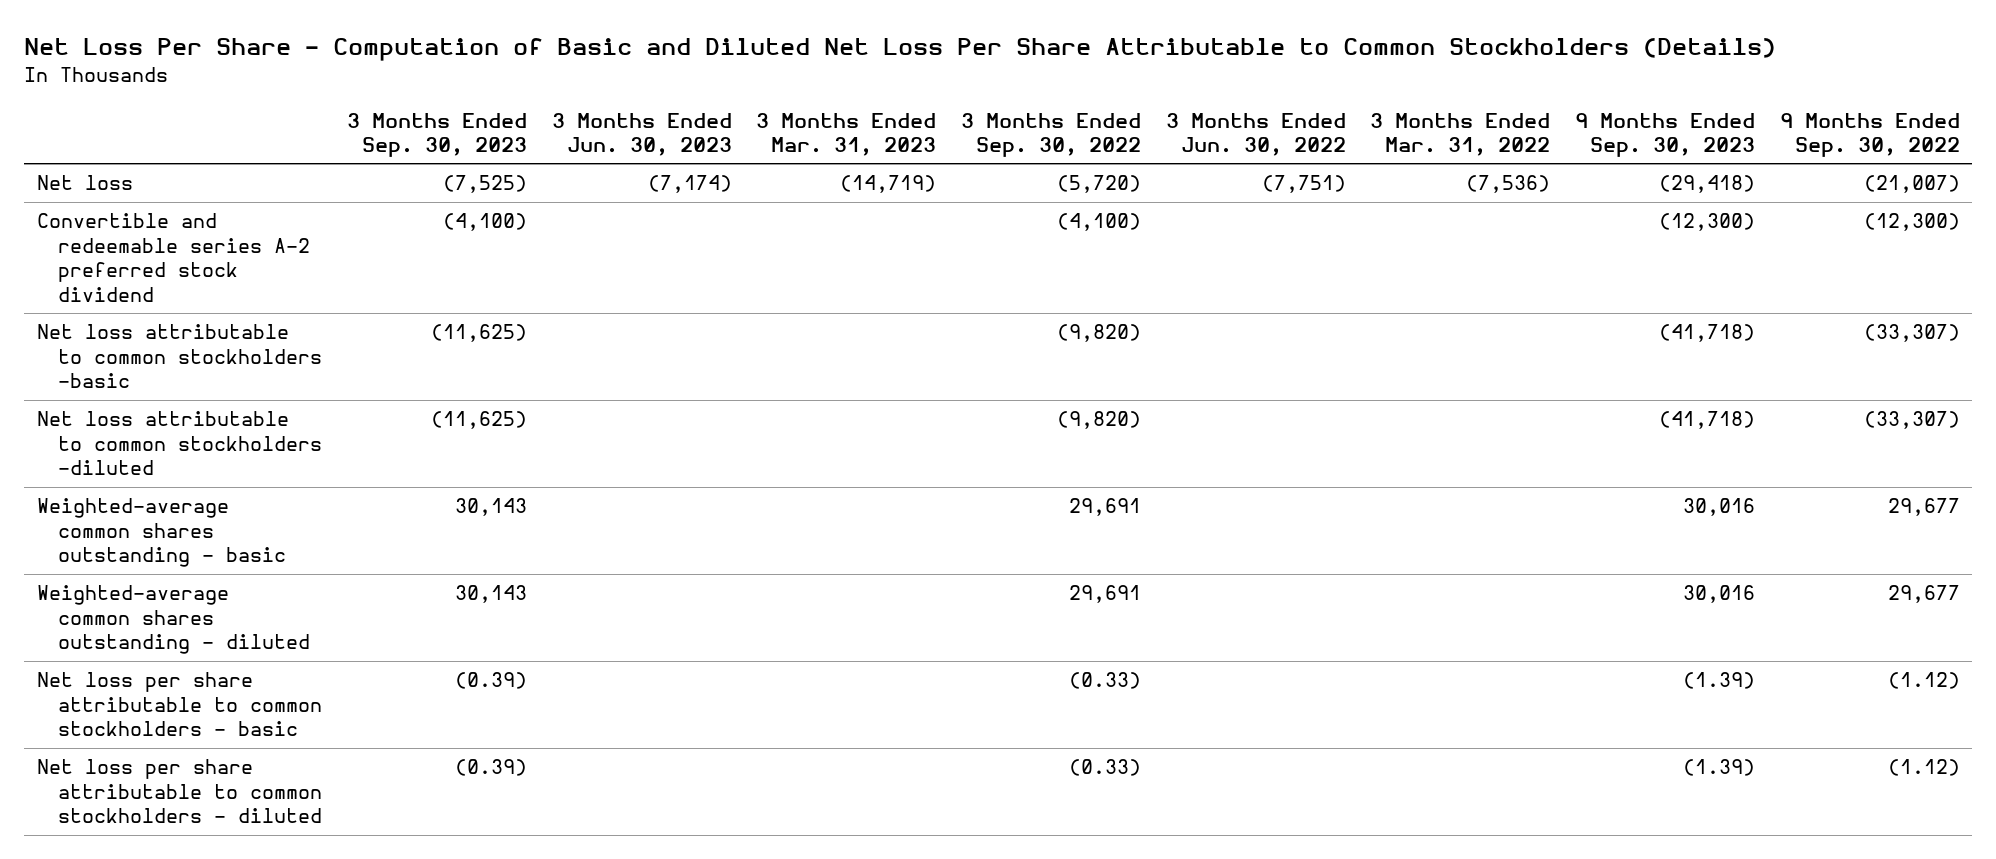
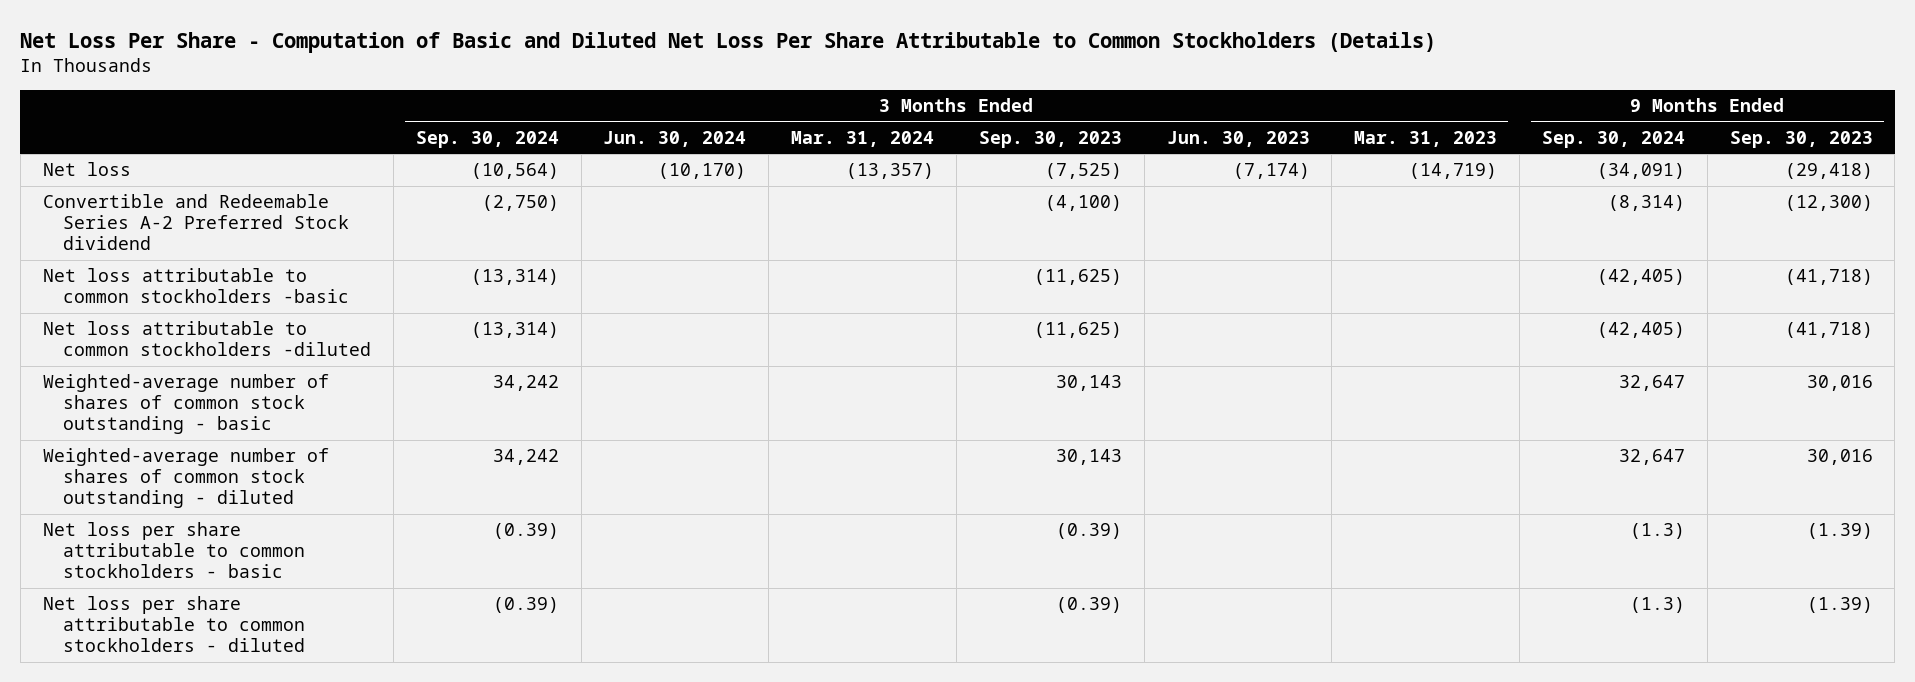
- | 3 Months Ended Sep. 30, 2023 | 3 Months Ended Jun. 30, 2023 | 3 Months Ended Mar. 31, 2023 | 3 Months Ended Sep. 30, 2022 | 3 Months Ended Jun. 30, 2022 | 3 Months Ended Mar. 31, 2022 | 9 Months Ended Sep. 30, 2023 | 9 Months Ended Sep. 30, 2022
+ | 3 Months Ended Sep. 30, 2024 | 3 Months Ended Jun. 30, 2024 | 3 Months Ended Mar. 31, 2024 | 3 Months Ended Sep. 30, 2023 | 3 Months Ended Jun. 30, 2023 | 3 Months Ended Mar. 31, 2023 | 9 Months Ended Sep. 30, 2024 | 9 Months Ended Sep. 30, 2023
- Convertible and redeemable series A-2 preferred stock dividend | (4,100) | | | (4,100) | | | (12,300) | (12,300)
+ Convertible and Redeemable Series A-2 Preferred Stock dividend | (2,750) | | | (4,100) | | | (8,314) | (12,300)
- Weighted-average common shares outstanding - basic | 30,143 | | | 29,691 | | | 30,016 | 29,677
- Weighted-average common shares outstanding - diluted | 30,143 | | | 29,691 | | | 30,016 | 29,677
+ Weighted-average number of shares of common stock outstanding - basic | 34,242 | | | 30,143 | | | 32,647 | 30,016
+ Weighted-average number of shares of common stock outstanding - diluted | 34,242 | | | 30,143 | | | 32,647 | 30,016

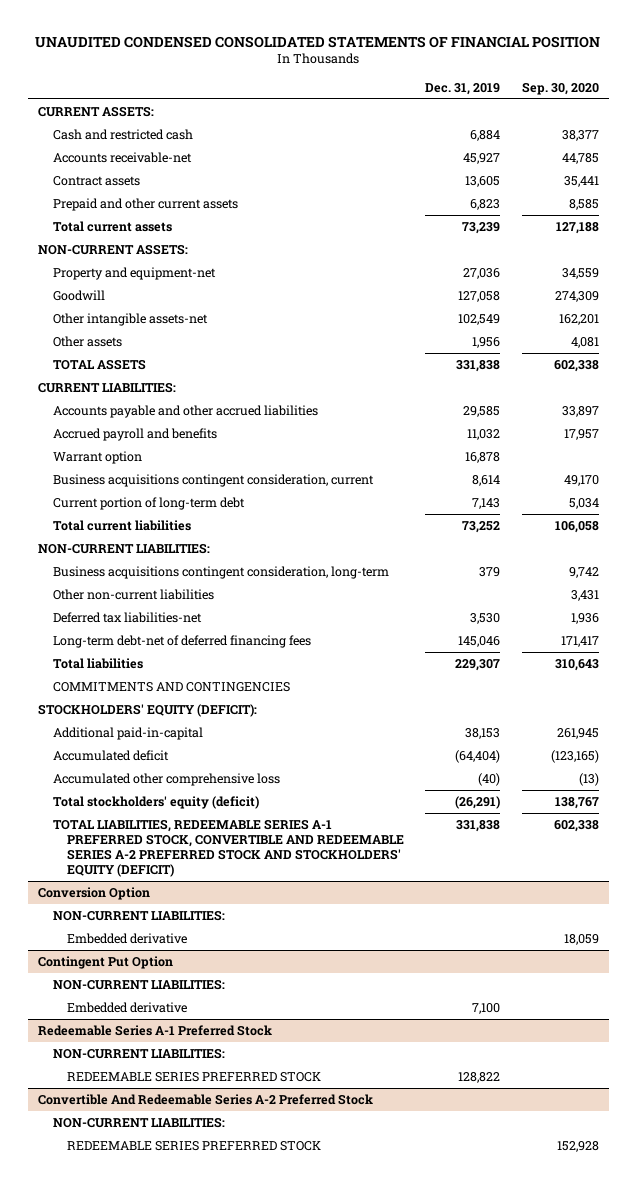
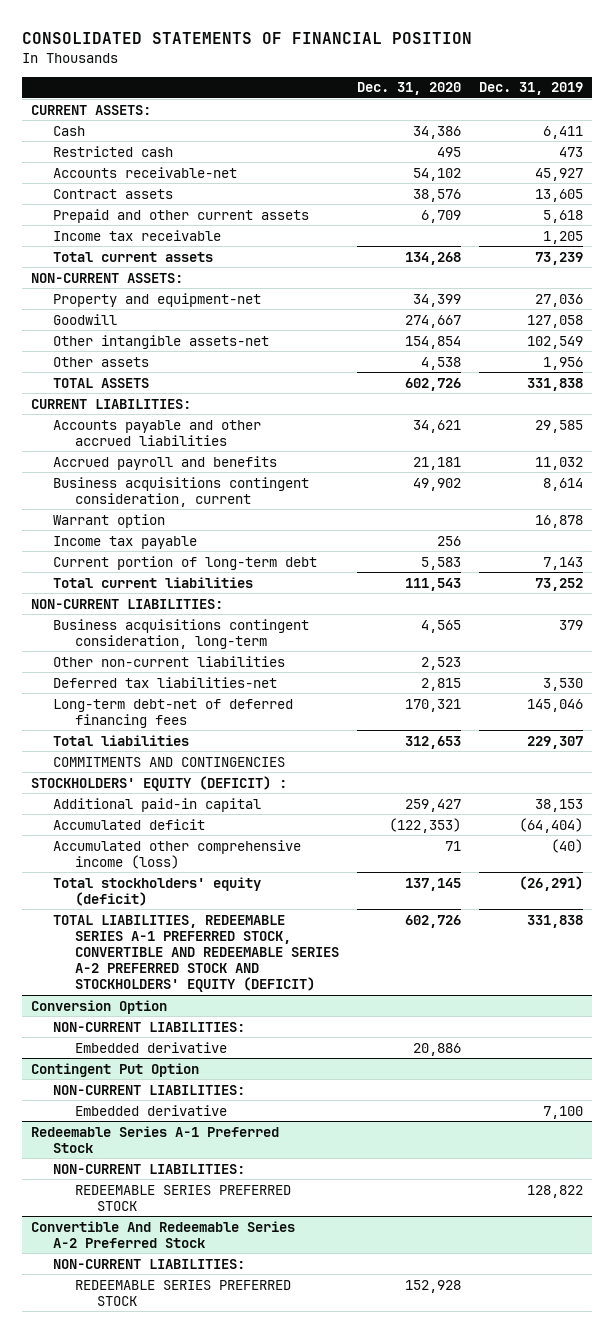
- UNAUDITED CONDENSED CONSOLIDATED STATEMENTS OF FINANCIAL POSITION
+ CONSOLIDATED STATEMENTS OF FINANCIAL POSITION
- | Dec. 31, 2019 | Sep. 30, 2020
+ | Dec. 31, 2020 | Dec. 31, 2019
- Cash and restricted cash | 6,884 | 38,377
+ Cash | 34,386 | 6,411
+ Restricted cash | 495 | 473
- Prepaid and other current assets | 6,823 | 8,585
+ Prepaid and other current assets | 6,709 | 5,618
+ Income tax receivable | | 1,205
moved down: Warrant option | | 16,878
+ Income tax payable | 256 |
- STOCKHOLDERS' EQUITY (DEFICIT):
- Additional paid-in-capital | 38,153 | 261,945
+ STOCKHOLDERS' EQUITY (DEFICIT) :
+ Additional paid-in capital | 259,427 | 38,153
- Accumulated other comprehensive loss | (40) | (13)
+ Accumulated other comprehensive income (loss) | 71 | (40)

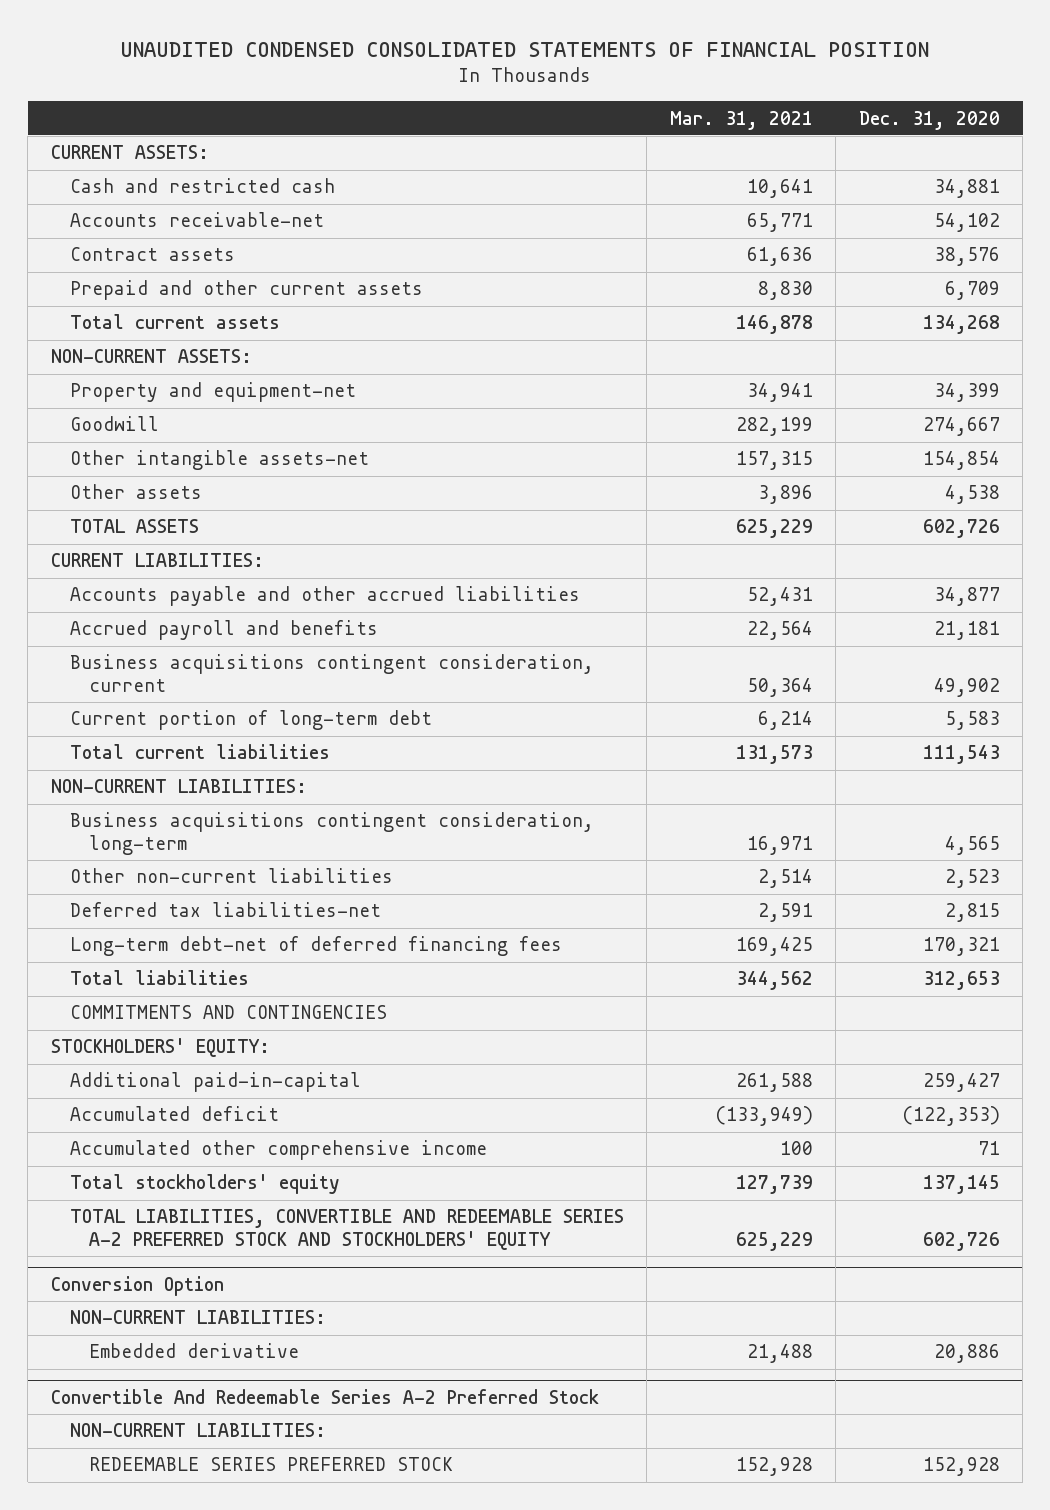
- CONSOLIDATED STATEMENTS OF FINANCIAL POSITION
+ UNAUDITED CONDENSED CONSOLIDATED STATEMENTS OF FINANCIAL POSITION
- | Dec. 31, 2020 | Dec. 31, 2019
+ | Mar. 31, 2021 | Dec. 31, 2020
- Cash | 34,386 | 6,411
- Restricted cash | 495 | 473
+ Cash and restricted cash | 10,641 | 34,881
- Income tax receivable | | 1,205
- Accounts payable and other accrued liabilities | 34,621 | 29,585
+ Accounts payable and other accrued liabilities | 52,431 | 34,877
- Warrant option | | 16,878
- Income tax payable | 256 |
- STOCKHOLDERS' EQUITY (DEFICIT) :
- Additional paid-in capital | 259,427 | 38,153
+ STOCKHOLDERS' EQUITY:
+ Additional paid-in-capital | 261,588 | 259,427
- Accumulated other comprehensive income (loss) | 71 | (40)
- Total stockholders' equity (deficit) | 137,145 | (26,291)
- TOTAL LIABILITIES, REDEEMABLE SERIES A-1 PREFERRED STOCK, CONVERTIBLE AND REDEEMABLE SERIES A-2 PREFERRED STOCK AND STOCKHOLDERS' EQUITY (DEFICIT) | 602,726 | 331,838
+ Accumulated other comprehensive income | 100 | 71
+ Total stockholders' equity | 127,739 | 137,145
+ TOTAL LIABILITIES, CONVERTIBLE AND REDEEMABLE SERIES A-2 PREFERRED STOCK AND STOCKHOLDERS' EQUITY | 625,229 | 602,726
- Contingent Put Option
- NON-CURRENT LIABILITIES:
- Embedded derivative | | 7,100
- Redeemable Series A-1 Preferred Stock
- NON-CURRENT LIABILITIES:
- REDEEMABLE SERIES PREFERRED STOCK | | 128,822

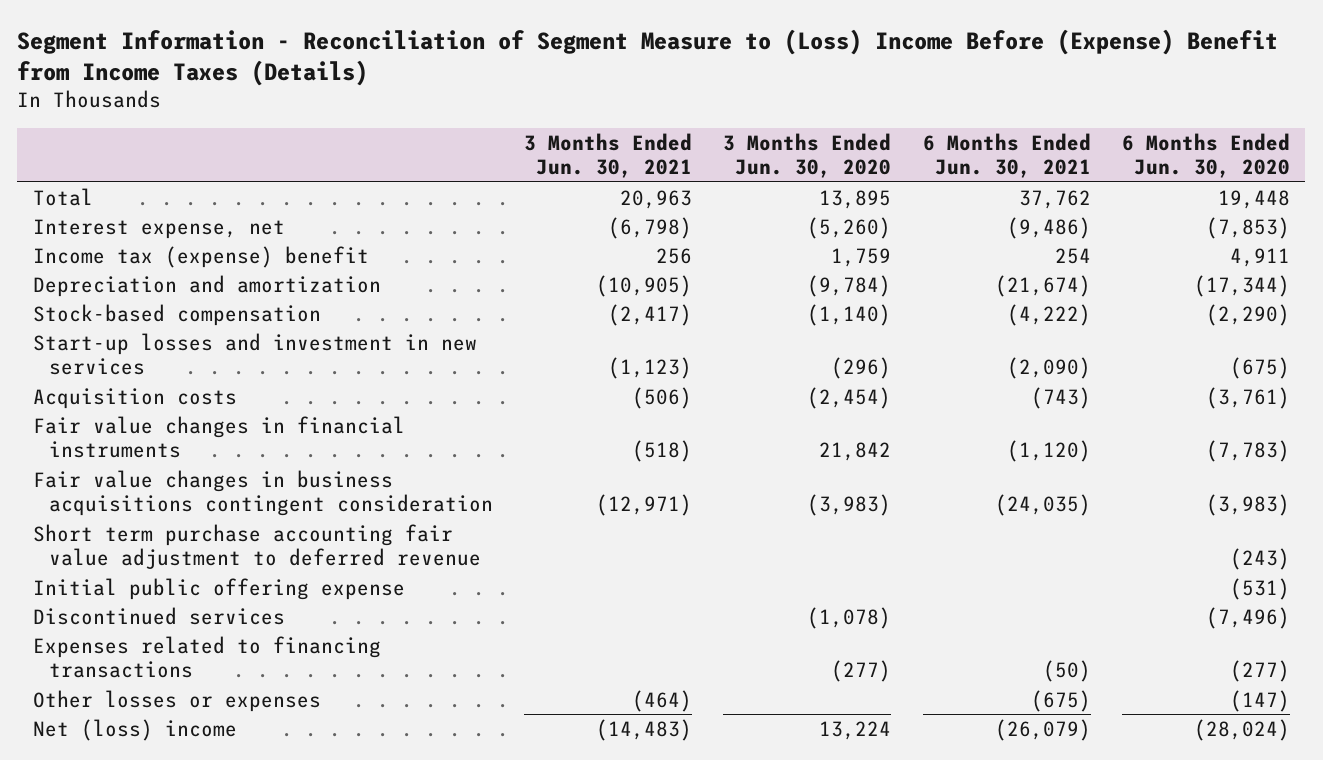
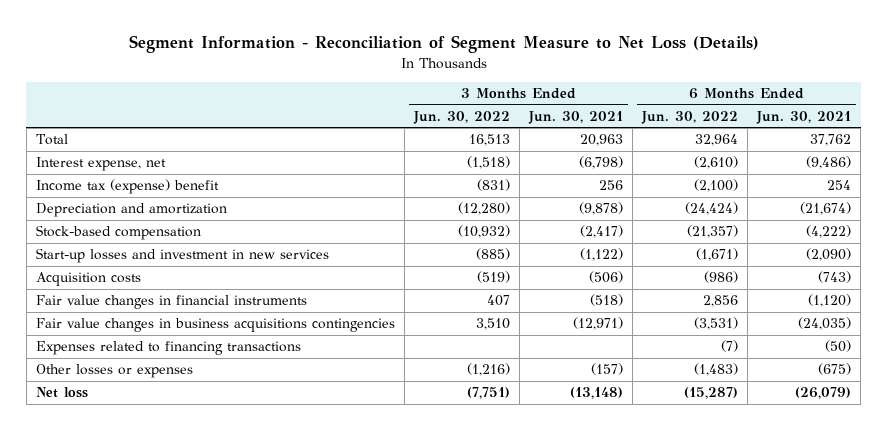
- Segment Information - Reconciliation of Segment Measure to (Loss) Income Before (Expense) Benefit from Income Taxes (Details)
+ Segment Information - Reconciliation of Segment Measure to Net Loss (Details)
- | 3 Months Ended Jun. 30, 2021 | 3 Months Ended Jun. 30, 2020 | 6 Months Ended Jun. 30, 2021 | 6 Months Ended Jun. 30, 2020
+ | 3 Months Ended Jun. 30, 2022 | 3 Months Ended Jun. 30, 2021 | 6 Months Ended Jun. 30, 2022 | 6 Months Ended Jun. 30, 2021
- Depreciation and amortization | (10,905) | (9,784) | (21,674) | (17,344)
+ Depreciation and amortization | (12,280) | (9,878) | (24,424) | (21,674)
- Start-up losses and investment in new services | (1,123) | (296) | (2,090) | (675)
+ Start-up losses and investment in new services | (885) | (1,122) | (1,671) | (2,090)
- Fair value changes in business acquisitions contingent consideration | (12,971) | (3,983) | (24,035) | (3,983)
- Short term purchase accounting fair value adjustment to deferred revenue | | | | (243)
- Initial public offering expense | | | | (531)
- Discontinued services | | (1,078) | | (7,496)
+ Fair value changes in business acquisitions contingencies | 3,510 | (12,971) | (3,531) | (24,035)
- Other losses or expenses | (464) | | (675) | (147)
- Net (loss) income | (14,483) | 13,224 | (26,079) | (28,024)
+ Other losses or expenses | (1,216) | (157) | (1,483) | (675)
+ Net loss | (7,751) | (13,148) | (15,287) | (26,079)

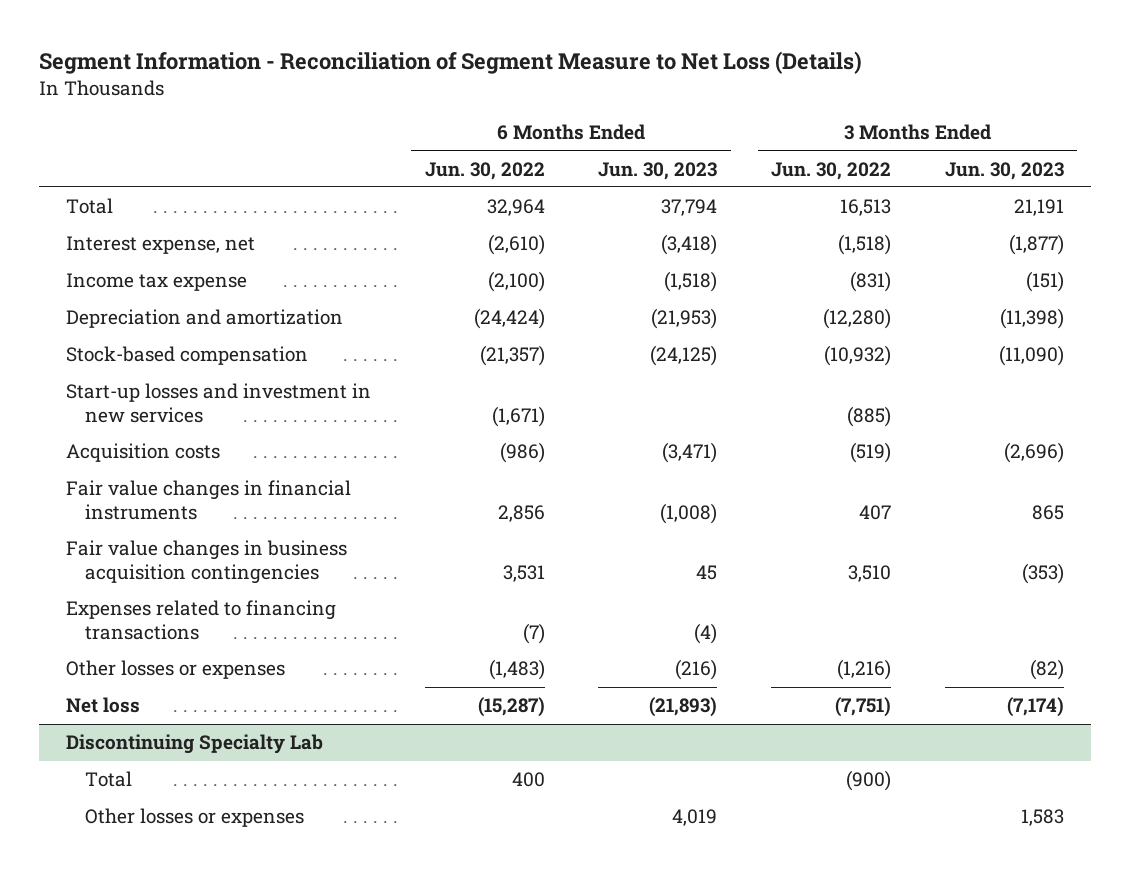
- | 3 Months Ended Jun. 30, 2022 | 3 Months Ended Jun. 30, 2021 | 6 Months Ended Jun. 30, 2022 | 6 Months Ended Jun. 30, 2021
+ | 6 Months Ended Jun. 30, 2022 | 6 Months Ended Jun. 30, 2023 | 3 Months Ended Jun. 30, 2022 | 3 Months Ended Jun. 30, 2023
- Income tax (expense) benefit | (831) | 256 | (2,100) | 254
+ Income tax expense | (2,100) | (1,518) | (831) | (151)
- Fair value changes in business acquisitions contingencies | 3,510 | (12,971) | (3,531) | (24,035)
+ Fair value changes in business acquisition contingencies | 3,531 | 45 | 3,510 | (353)
+ Discontinuing Specialty Lab
+ Total | 400 | | (900) |
+ Other losses or expenses | | 4,019 | | 1,583

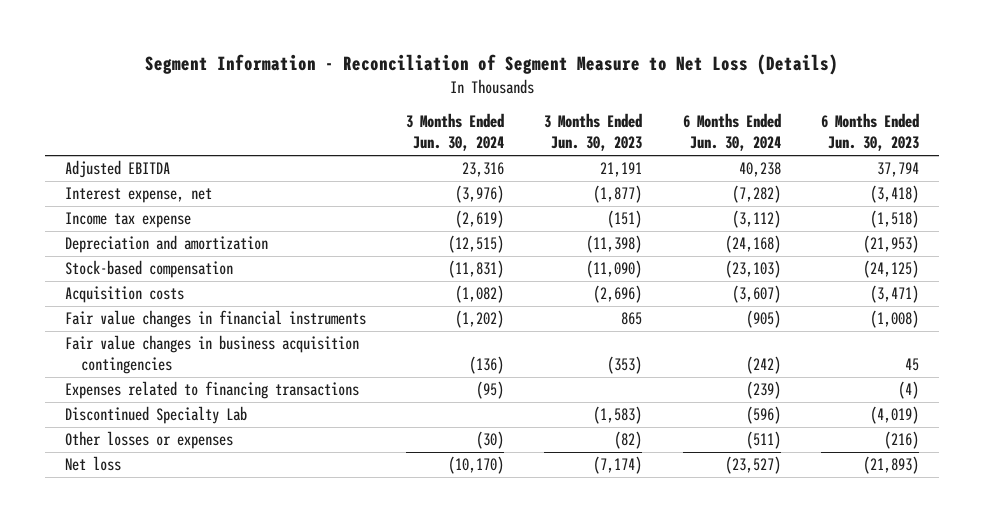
- | 6 Months Ended Jun. 30, 2022 | 6 Months Ended Jun. 30, 2023 | 3 Months Ended Jun. 30, 2022 | 3 Months Ended Jun. 30, 2023
+ | 3 Months Ended Jun. 30, 2024 | 3 Months Ended Jun. 30, 2023 | 6 Months Ended Jun. 30, 2024 | 6 Months Ended Jun. 30, 2023
- Total | 32,964 | 37,794 | 16,513 | 21,191
+ Adjusted EBITDA | 23,316 | 21,191 | 40,238 | 37,794
- Start-up losses and investment in new services | (1,671) | | (885) |
+ Discontinued Specialty Lab | | (1,583) | (596) | (4,019)
- Discontinuing Specialty Lab
- Total | 400 | | (900) |
- Other losses or expenses | | 4,019 | | 1,583

